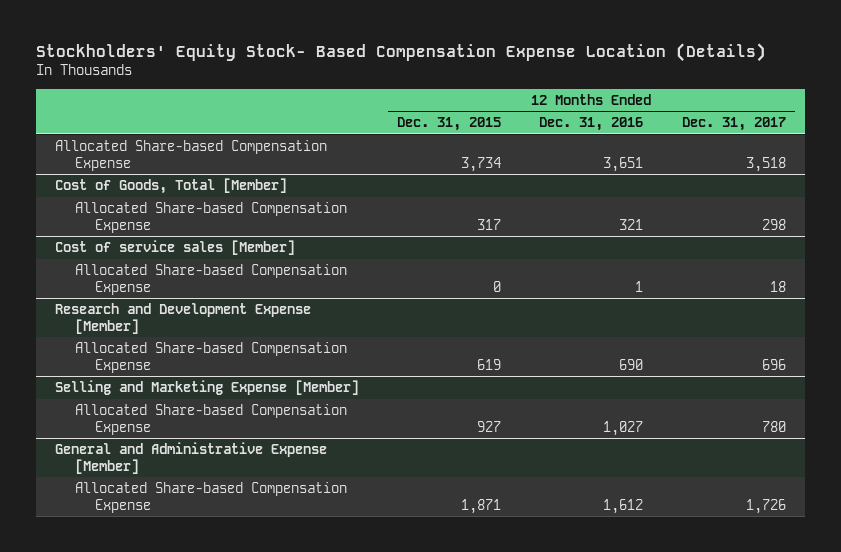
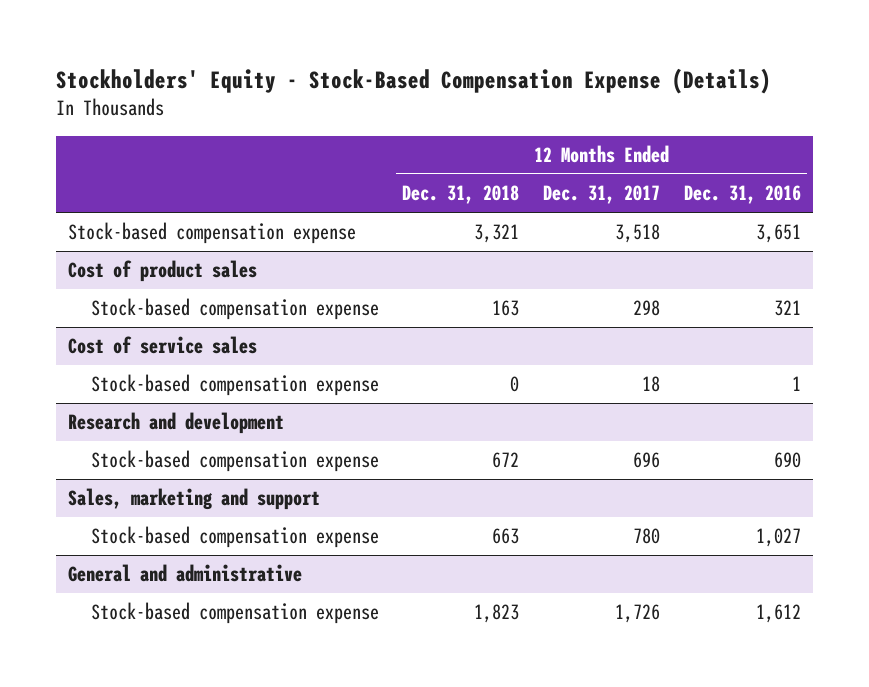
- Stockholders' Equity Stock- Based Compensation Expense Location (Details)
+ Stockholders' Equity - Stock-Based Compensation Expense (Details)
- | 12 Months Ended Dec. 31, 2015 | 12 Months Ended Dec. 31, 2016 | 12 Months Ended Dec. 31, 2017
+ | 12 Months Ended Dec. 31, 2018 | 12 Months Ended Dec. 31, 2017 | 12 Months Ended Dec. 31, 2016
- Allocated Share-based Compensation Expense | 3,734 | 3,651 | 3,518
- Cost of Goods, Total [Member]
- Allocated Share-based Compensation Expense | 317 | 321 | 298
- Cost of service sales [Member]
- Allocated Share-based Compensation Expense | 0 | 1 | 18
- Research and Development Expense [Member]
- Allocated Share-based Compensation Expense | 619 | 690 | 696
- Selling and Marketing Expense [Member]
- Allocated Share-based Compensation Expense | 927 | 1,027 | 780
- General and Administrative Expense [Member]
- Allocated Share-based Compensation Expense | 1,871 | 1,612 | 1,726
+ Stock-based compensation expense | 3,321 | 3,518 | 3,651
+ Cost of product sales
+ Stock-based compensation expense | 163 | 298 | 321
+ Cost of service sales
+ Stock-based compensation expense | 0 | 18 | 1
+ Research and development
+ Stock-based compensation expense | 672 | 696 | 690
+ Sales, marketing and support
+ Stock-based compensation expense | 663 | 780 | 1,027
+ General and administrative
+ Stock-based compensation expense | 1,823 | 1,726 | 1,612

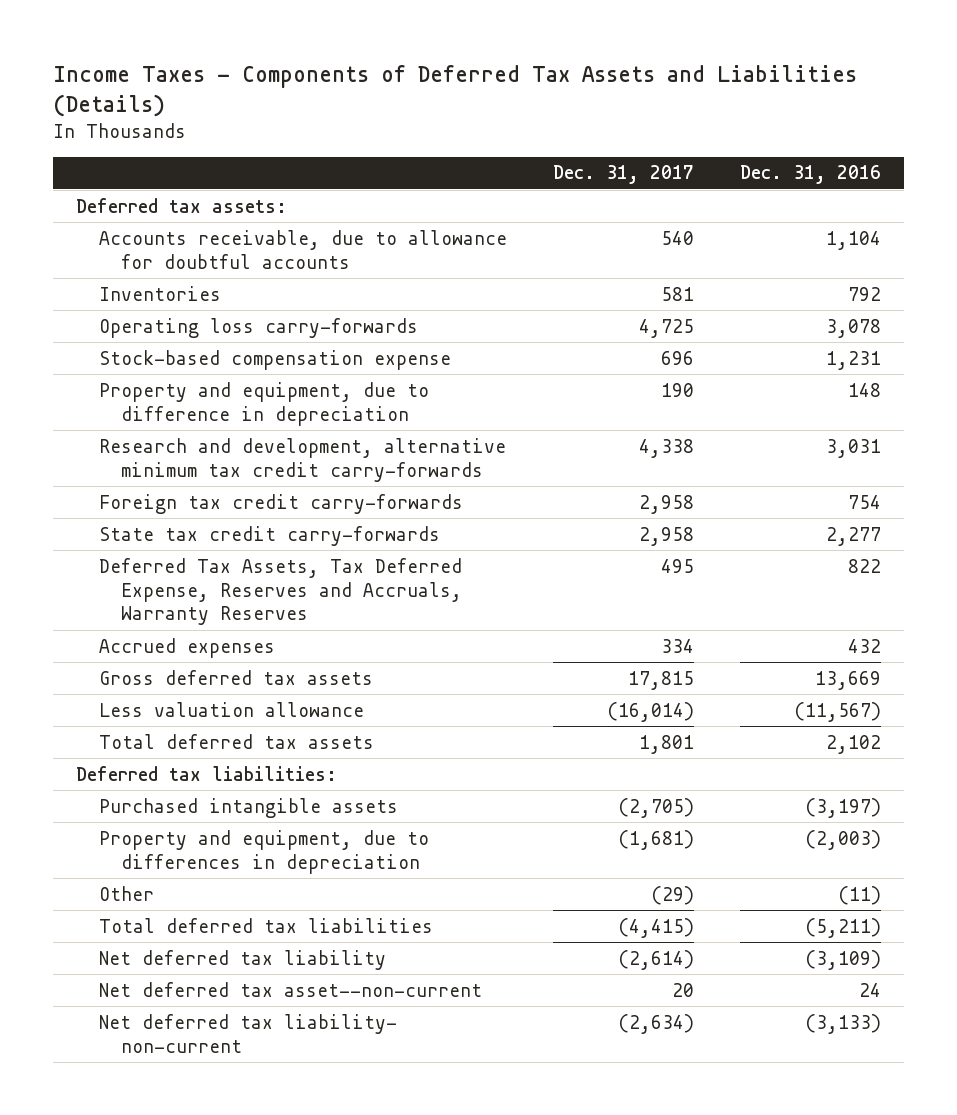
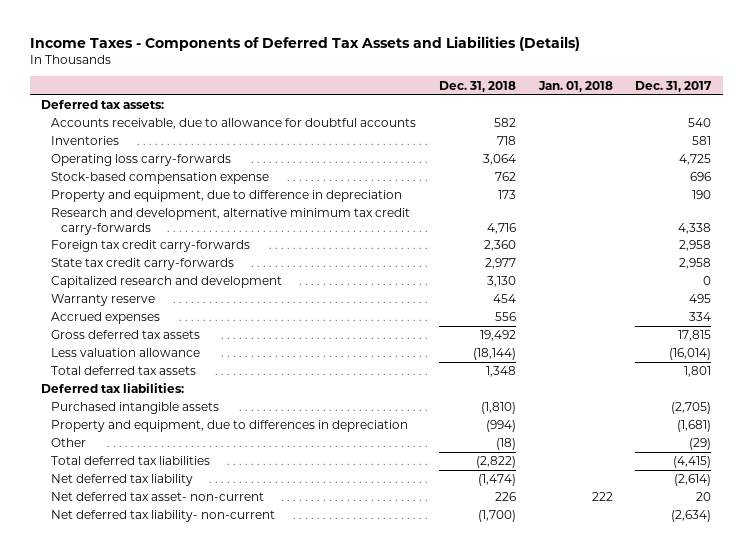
- | Dec. 31, 2017 | Dec. 31, 2016
+ | Dec. 31, 2018 | Jan. 01, 2018 | Dec. 31, 2017
- Deferred Tax Assets, Tax Deferred Expense, Reserves and Accruals, Warranty Reserves | 495 | 822
+ Capitalized research and development | 3,130 | | 0
+ Warranty reserve | 454 | | 495
- Net deferred tax asset--non-current | 20 | 24
+ Net deferred tax asset- non-current | 226 | 222 | 20

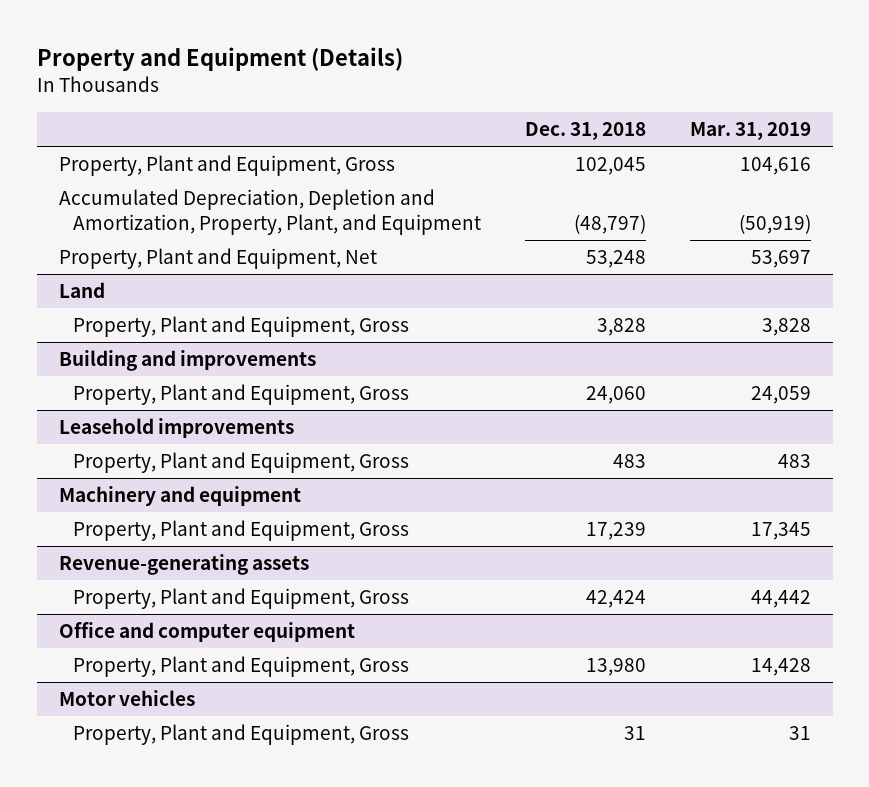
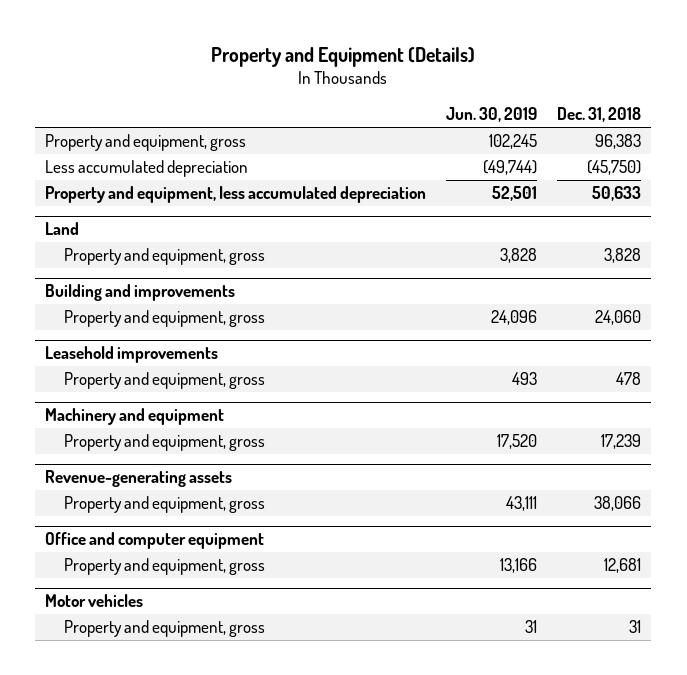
- | Dec. 31, 2018 | Mar. 31, 2019
+ | Jun. 30, 2019 | Dec. 31, 2018
- Property, Plant and Equipment, Gross | 102,045 | 104,616
- Accumulated Depreciation, Depletion and Amortization, Property, Plant, and Equipment | (48,797) | (50,919)
- Property, Plant and Equipment, Net | 53,248 | 53,697
+ Property and equipment, gross | 102,245 | 96,383
+ Less accumulated depreciation | (49,744) | (45,750)
+ Property and equipment, less accumulated depreciation | 52,501 | 50,633
@ Land
- Property, Plant and Equipment, Gross | 3,828 | 3,828
+ Property and equipment, gross | 3,828 | 3,828
@ Building and improvements
- Property, Plant and Equipment, Gross | 24,060 | 24,059
+ Property and equipment, gross | 24,096 | 24,060
@ Leasehold improvements
- Property, Plant and Equipment, Gross | 483 | 483
+ Property and equipment, gross | 493 | 478
@ Machinery and equipment
- Property, Plant and Equipment, Gross | 17,239 | 17,345
+ Property and equipment, gross | 17,520 | 17,239
@ Revenue-generating assets
- Property, Plant and Equipment, Gross | 42,424 | 44,442
+ Property and equipment, gross | 43,111 | 38,066
@ Office and computer equipment
- Property, Plant and Equipment, Gross | 13,980 | 14,428
+ Property and equipment, gross | 13,166 | 12,681
@ Motor vehicles
- Property, Plant and Equipment, Gross | 31 | 31
+ Property and equipment, gross | 31 | 31

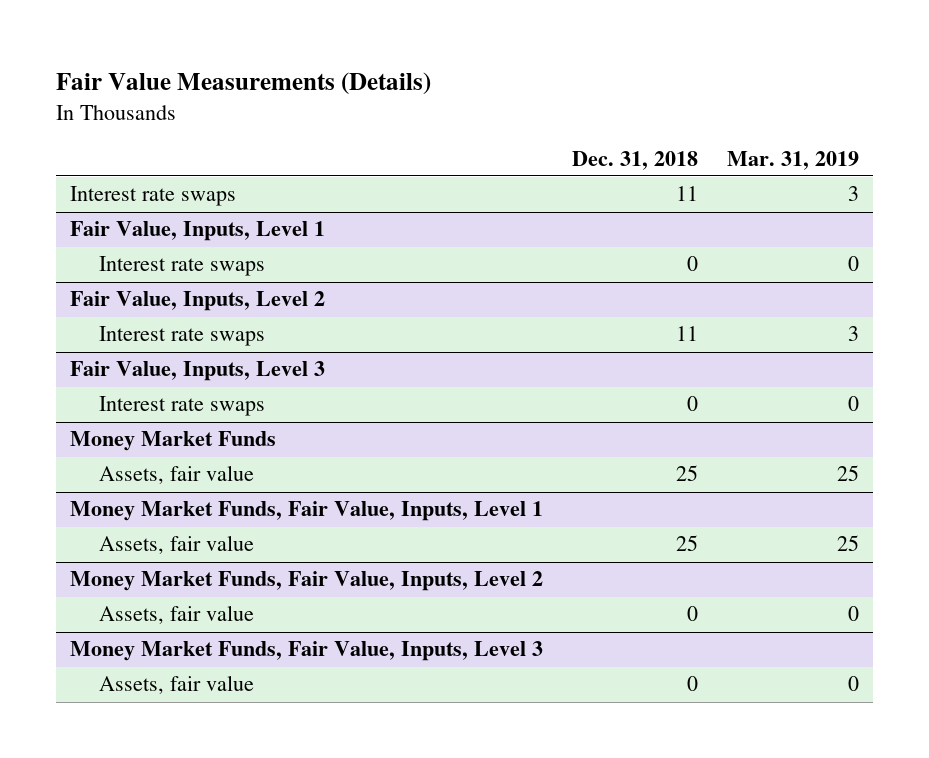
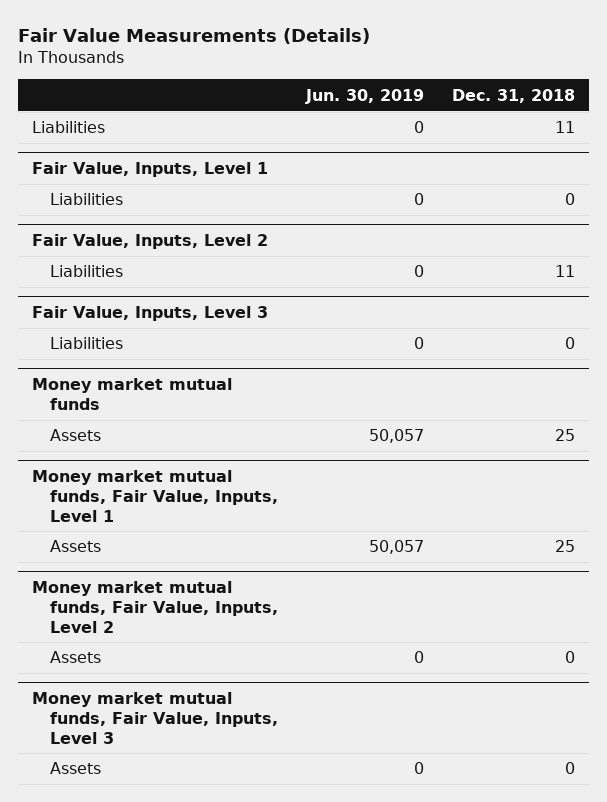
- | Dec. 31, 2018 | Mar. 31, 2019
+ | Jun. 30, 2019 | Dec. 31, 2018
- Interest rate swaps | 11 | 3
+ Liabilities | 0 | 11
@ Fair Value, Inputs, Level 1
- Interest rate swaps | 0 | 0
+ Liabilities | 0 | 0
@ Fair Value, Inputs, Level 2
- Interest rate swaps | 11 | 3
+ Liabilities | 0 | 11
@ Fair Value, Inputs, Level 3
- Interest rate swaps | 0 | 0
- Money Market Funds
- Assets, fair value | 25 | 25
- Money Market Funds, Fair Value, Inputs, Level 1
- Assets, fair value | 25 | 25
- Money Market Funds, Fair Value, Inputs, Level 2
- Assets, fair value | 0 | 0
- Money Market Funds, Fair Value, Inputs, Level 3
- Assets, fair value | 0 | 0
@ Fair Value, Inputs, Level 3
+ Liabilities | 0 | 0
+ Money market mutual funds
+ Assets | 50,057 | 25
+ Money market mutual funds, Fair Value, Inputs, Level 1
+ Assets | 50,057 | 25
+ Money market mutual funds, Fair Value, Inputs, Level 2
+ Assets | 0 | 0
+ Money market mutual funds, Fair Value, Inputs, Level 3
+ Assets | 0 | 0

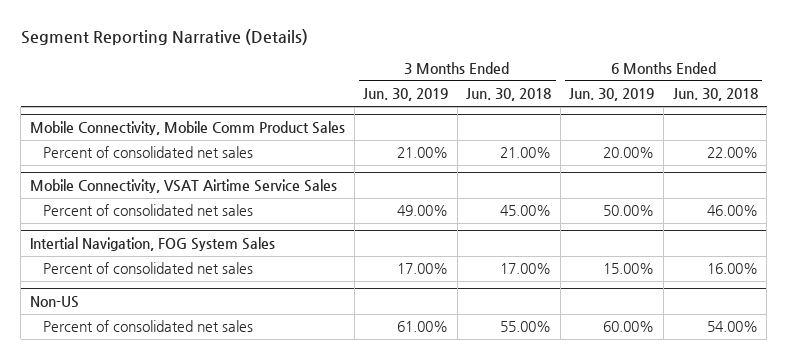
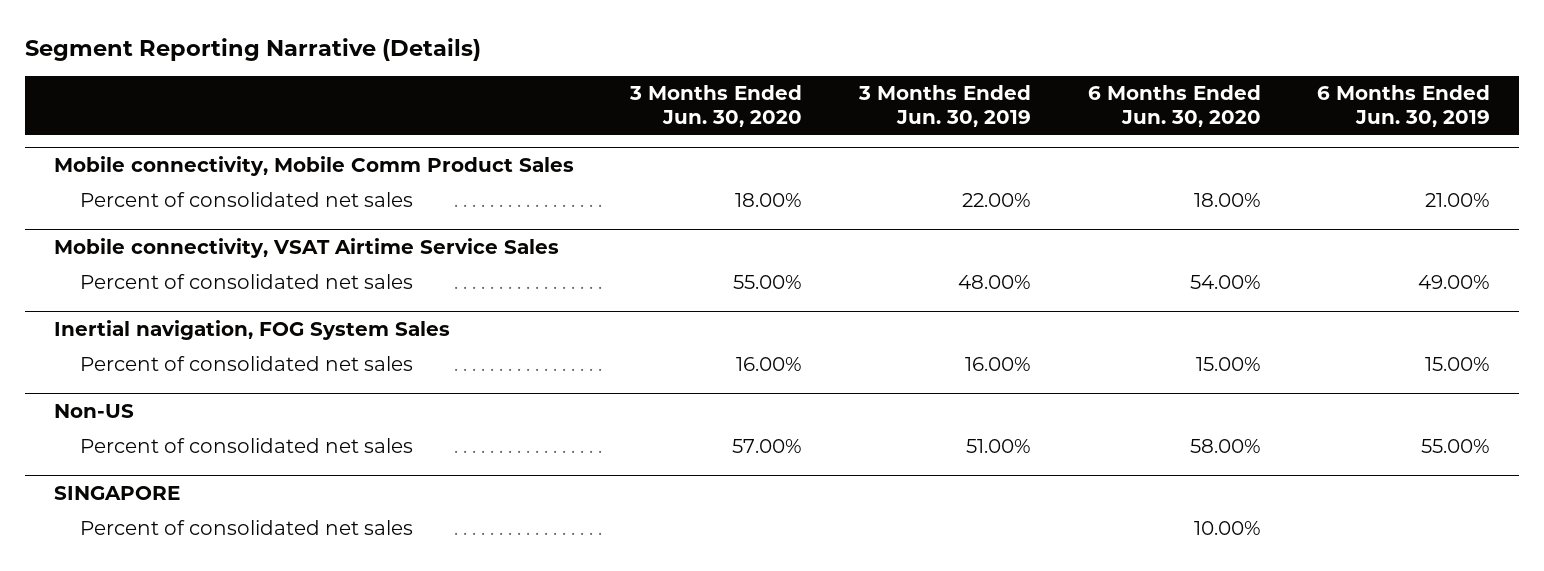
- | 3 Months Ended Jun. 30, 2019 | 3 Months Ended Jun. 30, 2018 | 6 Months Ended Jun. 30, 2019 | 6 Months Ended Jun. 30, 2018
+ | 3 Months Ended Jun. 30, 2020 | 3 Months Ended Jun. 30, 2019 | 6 Months Ended Jun. 30, 2020 | 6 Months Ended Jun. 30, 2019
- Mobile Connectivity, Mobile Comm Product Sales
- Percent of consolidated net sales | 21.00% | 21.00% | 20.00% | 22.00%
- Mobile Connectivity, VSAT Airtime Service Sales
- Percent of consolidated net sales | 49.00% | 45.00% | 50.00% | 46.00%
- Intertial Navigation, FOG System Sales
- Percent of consolidated net sales | 17.00% | 17.00% | 15.00% | 16.00%
+ Mobile connectivity, Mobile Comm Product Sales
+ Percent of consolidated net sales | 18.00% | 22.00% | 18.00% | 21.00%
+ Mobile connectivity, VSAT Airtime Service Sales
+ Percent of consolidated net sales | 55.00% | 48.00% | 54.00% | 49.00%
+ Inertial navigation, FOG System Sales
+ Percent of consolidated net sales | 16.00% | 16.00% | 15.00% | 15.00%
@ Non-US
- Percent of consolidated net sales | 61.00% | 55.00% | 60.00% | 54.00%
+ Percent of consolidated net sales | 57.00% | 51.00% | 58.00% | 55.00%
+ SINGAPORE
+ Percent of consolidated net sales | | | 10.00% |

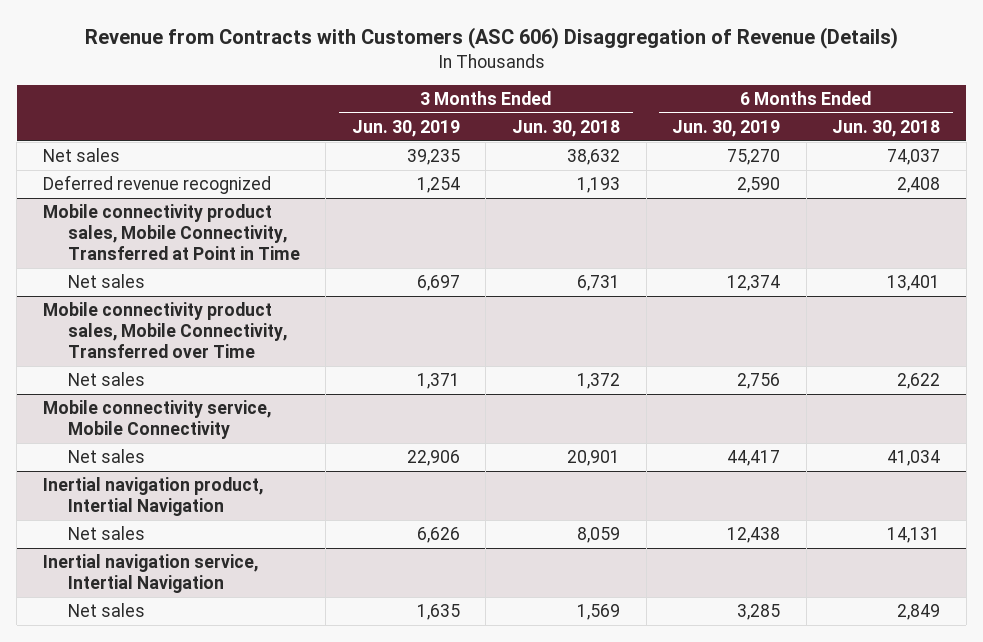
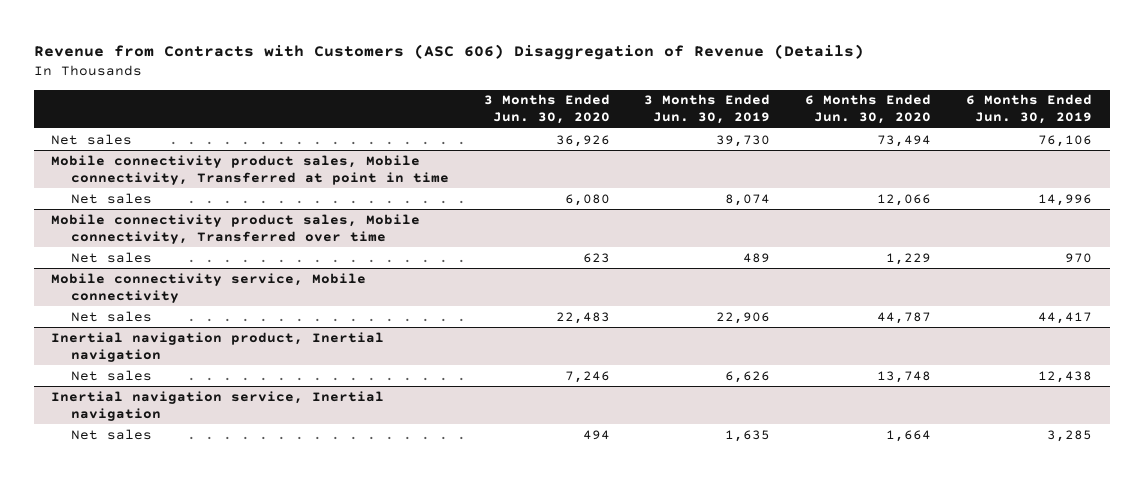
- | 3 Months Ended Jun. 30, 2019 | 3 Months Ended Jun. 30, 2018 | 6 Months Ended Jun. 30, 2019 | 6 Months Ended Jun. 30, 2018
+ | 3 Months Ended Jun. 30, 2020 | 3 Months Ended Jun. 30, 2019 | 6 Months Ended Jun. 30, 2020 | 6 Months Ended Jun. 30, 2019
- Net sales | 39,235 | 38,632 | 75,270 | 74,037
- Deferred revenue recognized | 1,254 | 1,193 | 2,590 | 2,408
- Mobile connectivity product sales, Mobile Connectivity, Transferred at Point in Time
- Net sales | 6,697 | 6,731 | 12,374 | 13,401
- Mobile connectivity product sales, Mobile Connectivity, Transferred over Time
- Net sales | 1,371 | 1,372 | 2,756 | 2,622
- Mobile connectivity service, Mobile Connectivity
+ Net sales | 36,926 | 39,730 | 73,494 | 76,106
+ Mobile connectivity product sales, Mobile connectivity, Transferred at point in time
+ Net sales | 6,080 | 8,074 | 12,066 | 14,996
+ Mobile connectivity product sales, Mobile connectivity, Transferred over time
+ Net sales | 623 | 489 | 1,229 | 970
+ Mobile connectivity service, Mobile connectivity
- Inertial navigation product, Intertial Navigation
+ Inertial navigation product, Inertial navigation
- Inertial navigation service, Intertial Navigation
+ Inertial navigation service, Inertial navigation

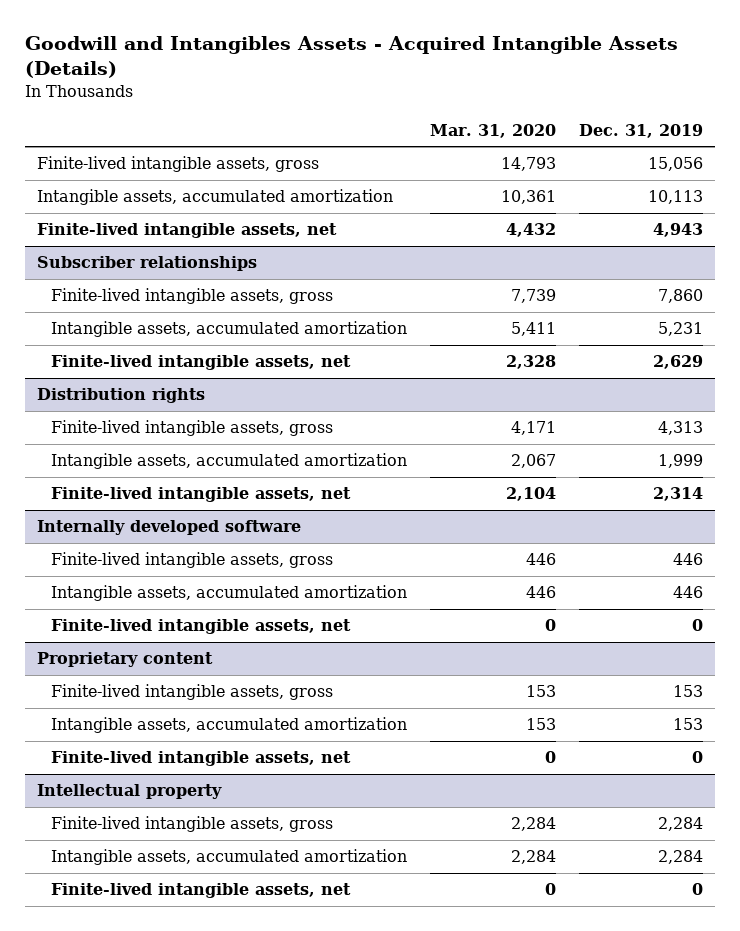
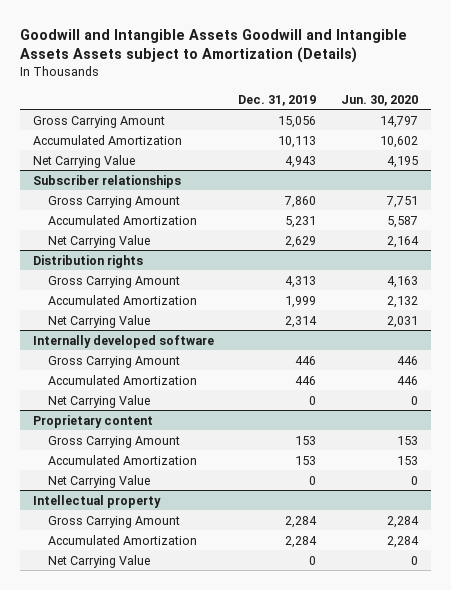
- Goodwill and Intangibles Assets - Acquired Intangible Assets (Details)
+ Goodwill and Intangible Assets Goodwill and Intangible Assets Assets subject to Amortization (Details)
- | Mar. 31, 2020 | Dec. 31, 2019
+ | Dec. 31, 2019 | Jun. 30, 2020
- Finite-lived intangible assets, gross | 14,793 | 15,056
- Intangible assets, accumulated amortization | 10,361 | 10,113
- Finite-lived intangible assets, net | 4,432 | 4,943
+ Gross Carrying Amount | 15,056 | 14,797
+ Accumulated Amortization | 10,113 | 10,602
+ Net Carrying Value | 4,943 | 4,195
@ Subscriber relationships
- Finite-lived intangible assets, gross | 7,739 | 7,860
- Intangible assets, accumulated amortization | 5,411 | 5,231
- Finite-lived intangible assets, net | 2,328 | 2,629
+ Gross Carrying Amount | 7,860 | 7,751
+ Accumulated Amortization | 5,231 | 5,587
+ Net Carrying Value | 2,629 | 2,164
@ Distribution rights
- Finite-lived intangible assets, gross | 4,171 | 4,313
- Intangible assets, accumulated amortization | 2,067 | 1,999
- Finite-lived intangible assets, net | 2,104 | 2,314
+ Gross Carrying Amount | 4,313 | 4,163
+ Accumulated Amortization | 1,999 | 2,132
+ Net Carrying Value | 2,314 | 2,031
@ Internally developed software
- Finite-lived intangible assets, gross | 446 | 446
- Intangible assets, accumulated amortization | 446 | 446
- Finite-lived intangible assets, net | 0 | 0
+ Gross Carrying Amount | 446 | 446
+ Accumulated Amortization | 446 | 446
+ Net Carrying Value | 0 | 0
@ Proprietary content
- Finite-lived intangible assets, gross | 153 | 153
- Intangible assets, accumulated amortization | 153 | 153
- Finite-lived intangible assets, net | 0 | 0
+ Gross Carrying Amount | 153 | 153
+ Accumulated Amortization | 153 | 153
+ Net Carrying Value | 0 | 0
@ Intellectual property
- Finite-lived intangible assets, gross | 2,284 | 2,284
- Intangible assets, accumulated amortization | 2,284 | 2,284
- Finite-lived intangible assets, net | 0 | 0
+ Gross Carrying Amount | 2,284 | 2,284
+ Accumulated Amortization | 2,284 | 2,284
+ Net Carrying Value | 0 | 0

